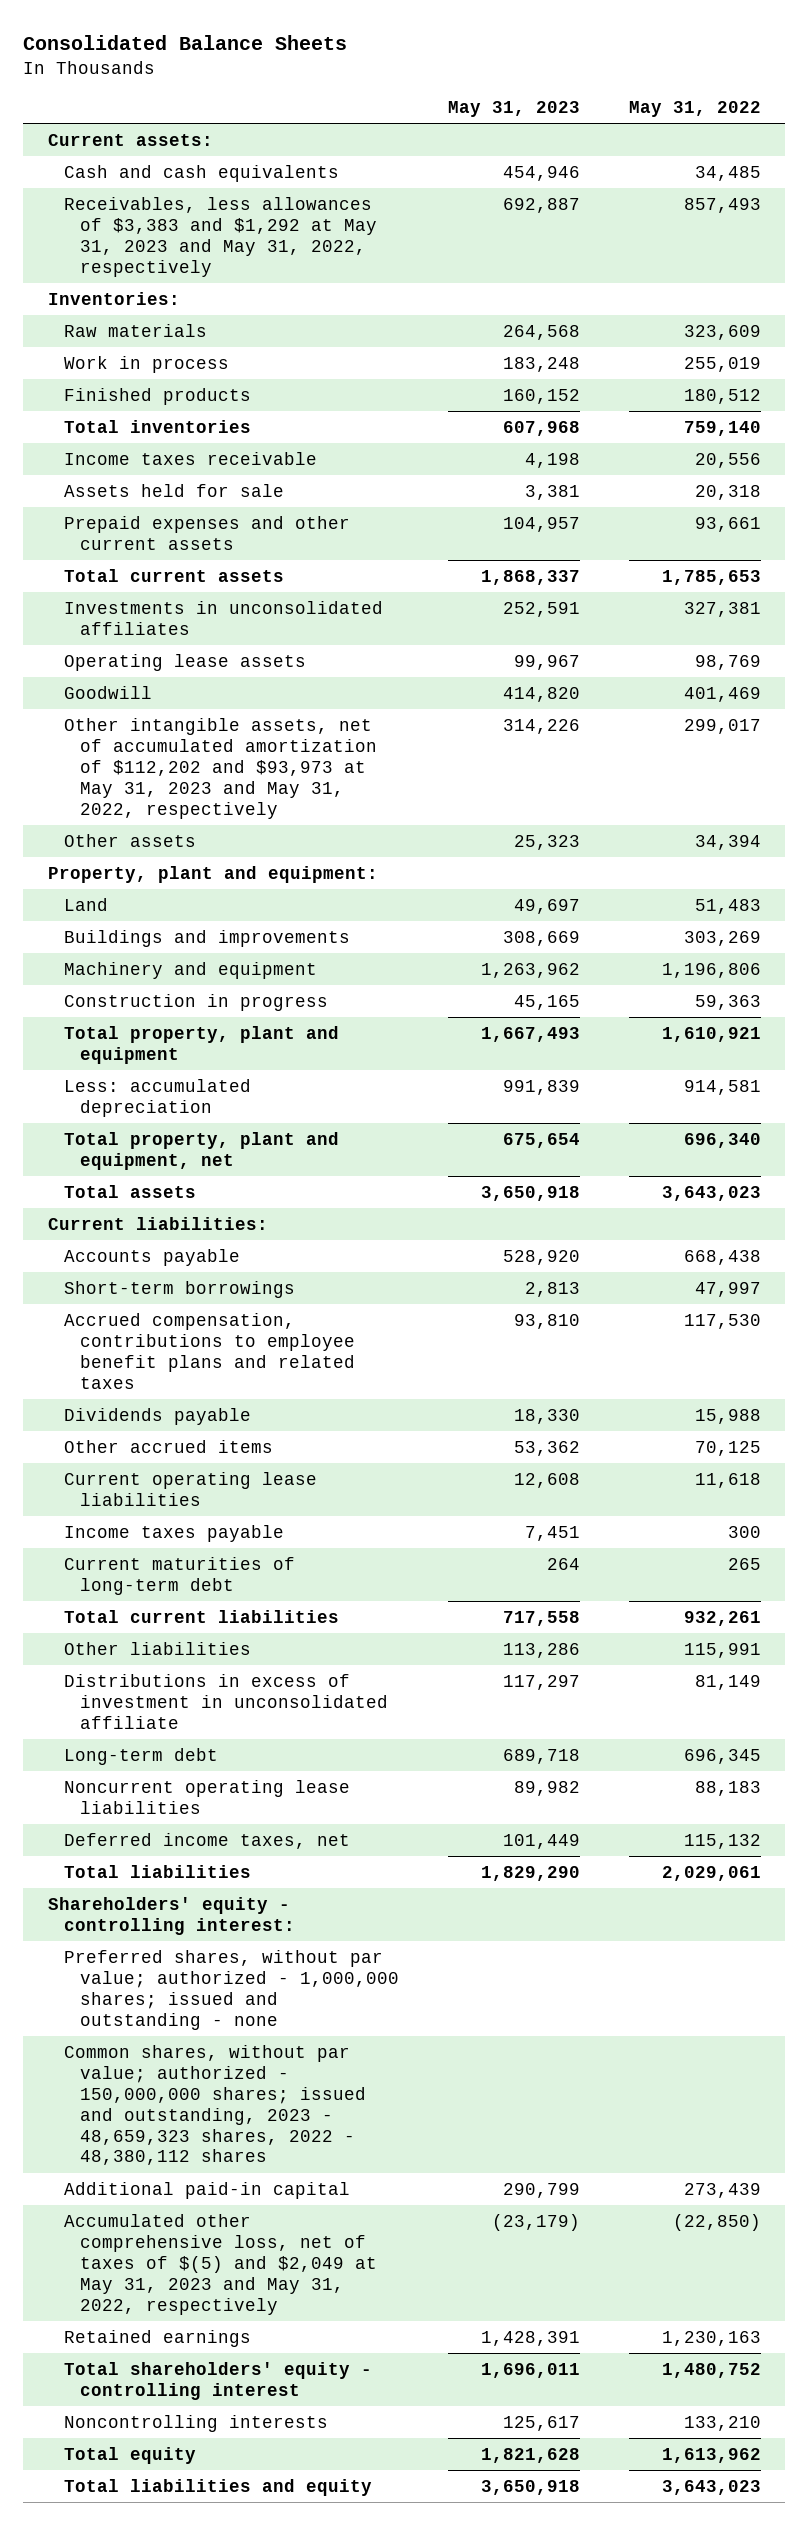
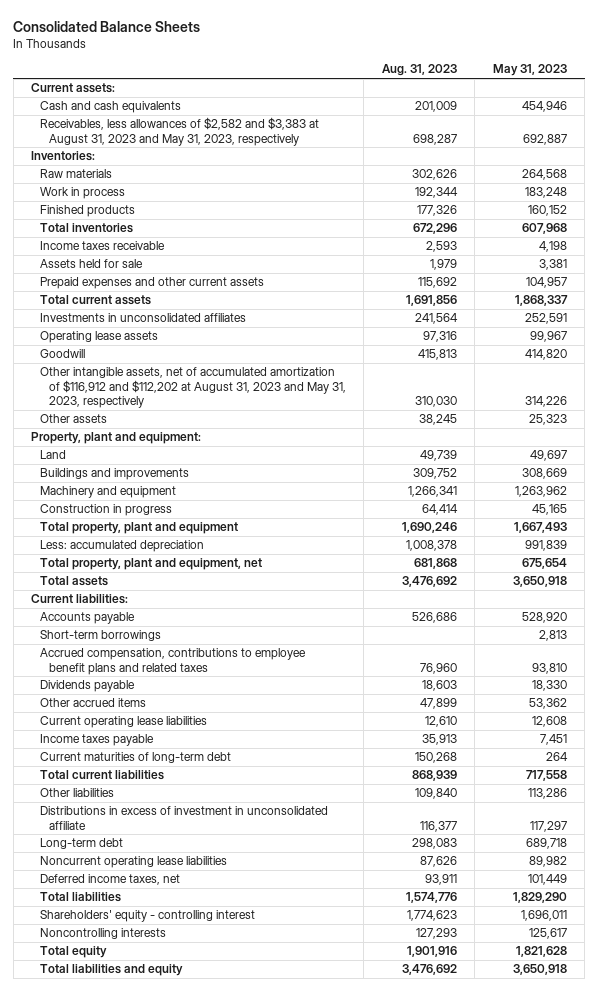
- | May 31, 2023 | May 31, 2022
+ | Aug. 31, 2023 | May 31, 2023
- Receivables, less allowances of $3,383 and $1,292 at May 31, 2023 and May 31, 2022, respectively | 692,887 | 857,493
+ Receivables, less allowances of $2,582 and $3,383 at August 31, 2023 and May 31, 2023, respectively | 698,287 | 692,887
- Other intangible assets, net of accumulated amortization of $112,202 and $93,973 at May 31, 2023 and May 31, 2022, respectively | 314,226 | 299,017
+ Other intangible assets, net of accumulated amortization of $116,912 and $112,202 at August 31, 2023 and May 31, 2023, respectively | 310,030 | 314,226
- Shareholders' equity - controlling interest:
- Preferred shares, without par value; authorized - 1,000,000 shares; issued and outstanding - none
- Common shares, without par value; authorized - 150,000,000 shares; issued and outstanding, 2023 - 48,659,323 shares, 2022 - 48,380,112 shares
- Additional paid-in capital | 290,799 | 273,439
- Accumulated other comprehensive loss, net of taxes of $(5) and $2,049 at May 31, 2023 and May 31, 2022, respectively | (23,179) | (22,850)
- Retained earnings | 1,428,391 | 1,230,163
- Total shareholders' equity - controlling interest | 1,696,011 | 1,480,752
+ Shareholders' equity - controlling interest | 1,774,623 | 1,696,011

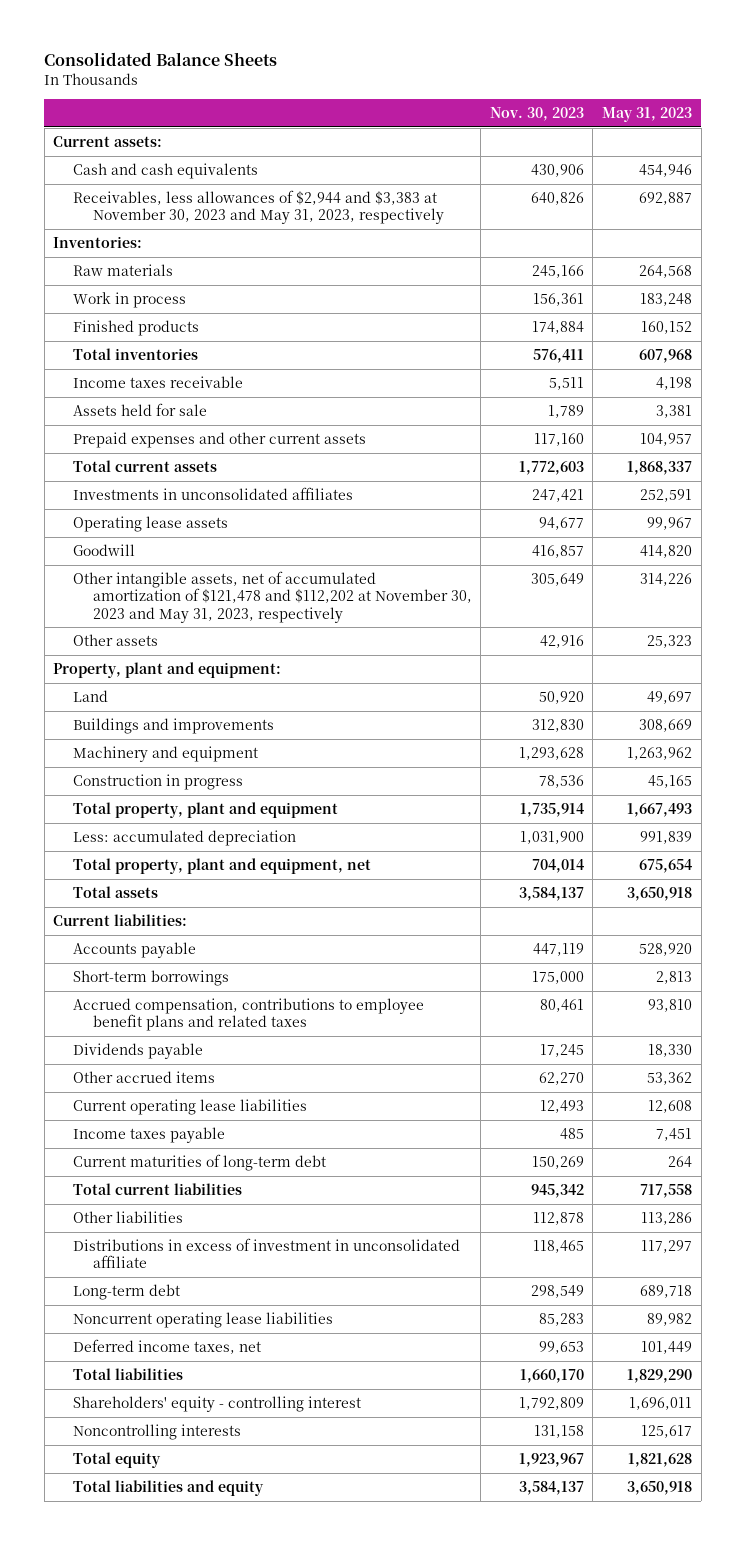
- | Aug. 31, 2023 | May 31, 2023
+ | Nov. 30, 2023 | May 31, 2023
- Receivables, less allowances of $2,582 and $3,383 at August 31, 2023 and May 31, 2023, respectively | 698,287 | 692,887
+ Receivables, less allowances of $2,944 and $3,383 at November 30, 2023 and May 31, 2023, respectively | 640,826 | 692,887
- Other intangible assets, net of accumulated amortization of $116,912 and $112,202 at August 31, 2023 and May 31, 2023, respectively | 310,030 | 314,226
+ Other intangible assets, net of accumulated amortization of $121,478 and $112,202 at November 30, 2023 and May 31, 2023, respectively | 305,649 | 314,226

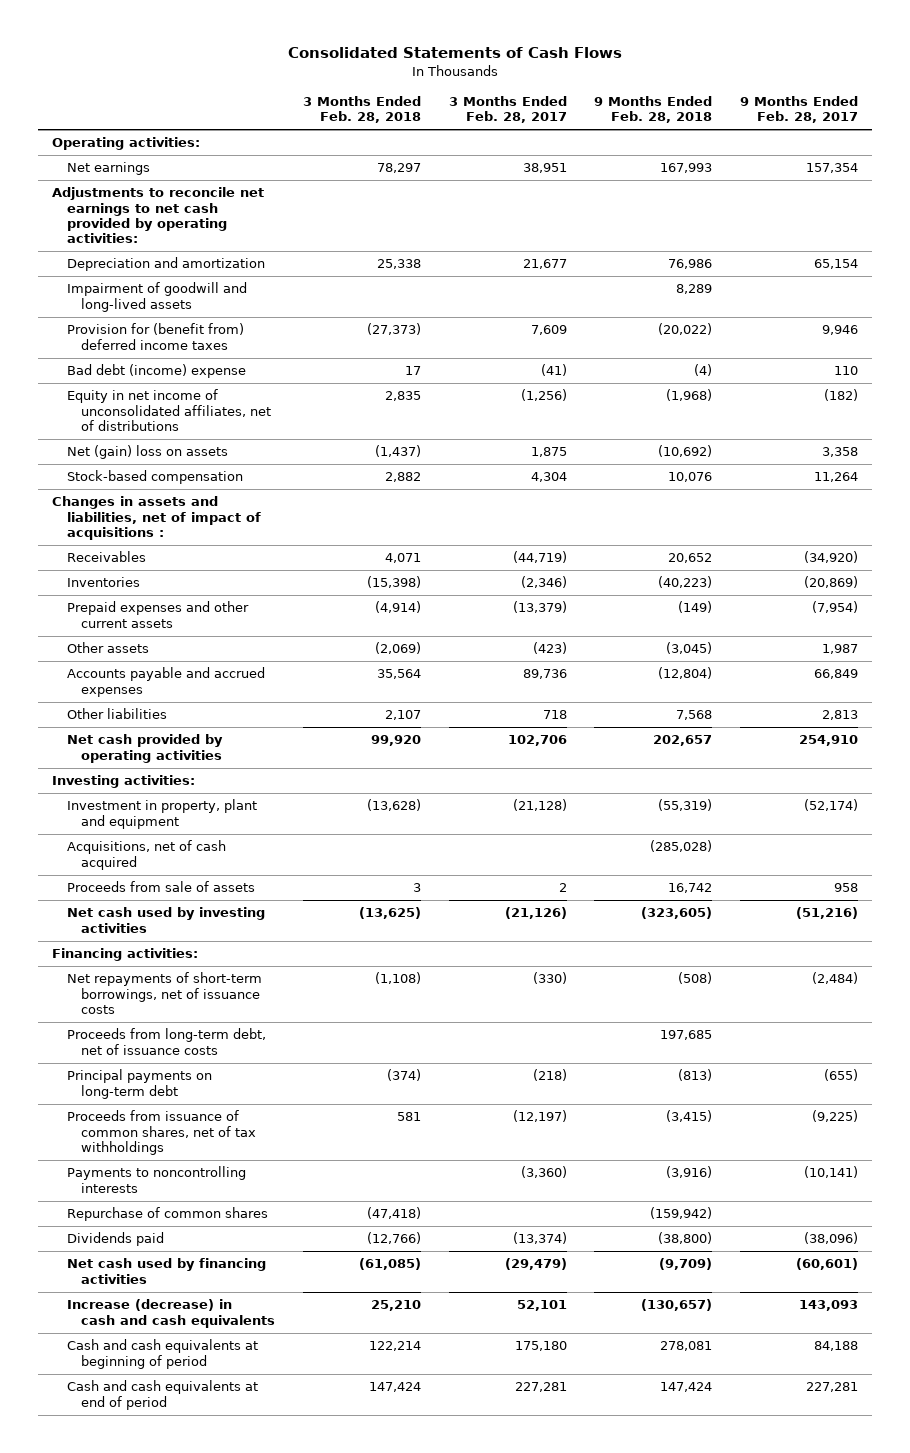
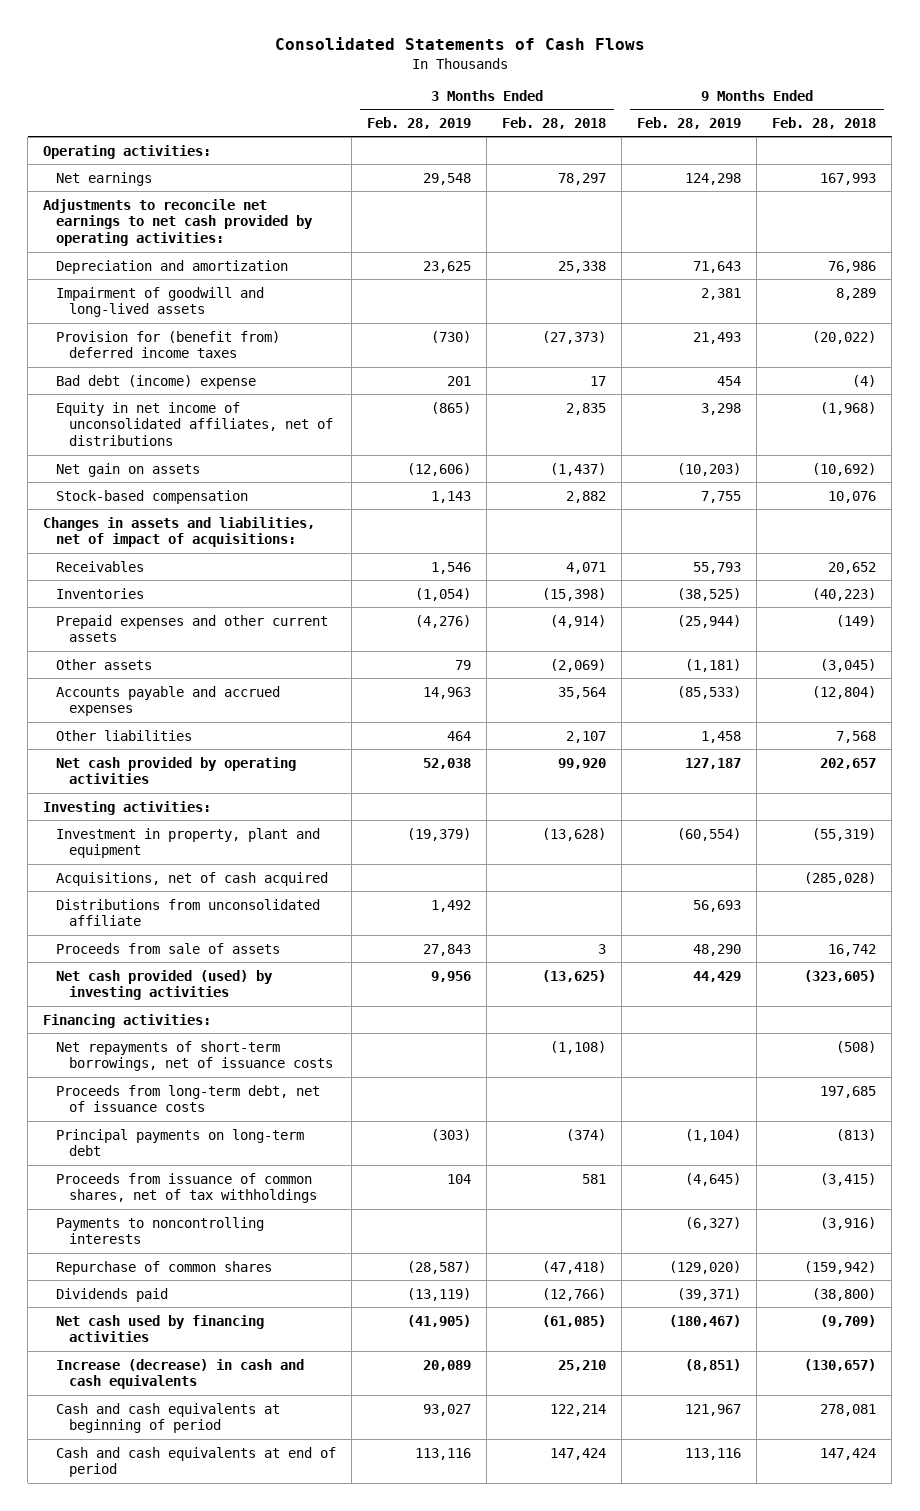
- | 3 Months Ended Feb. 28, 2018 | 3 Months Ended Feb. 28, 2017 | 9 Months Ended Feb. 28, 2018 | 9 Months Ended Feb. 28, 2017
+ | 3 Months Ended Feb. 28, 2019 | 3 Months Ended Feb. 28, 2018 | 9 Months Ended Feb. 28, 2019 | 9 Months Ended Feb. 28, 2018
- Net (gain) loss on assets | (1,437) | 1,875 | (10,692) | 3,358
+ Net gain on assets | (12,606) | (1,437) | (10,203) | (10,692)
- Changes in assets and liabilities, net of impact of acquisitions :
+ Changes in assets and liabilities, net of impact of acquisitions:
+ Distributions from unconsolidated affiliate | 1,492 | | 56,693 |
- Net cash used by investing activities | (13,625) | (21,126) | (323,605) | (51,216)
+ Net cash provided (used) by investing activities | 9,956 | (13,625) | 44,429 | (323,605)

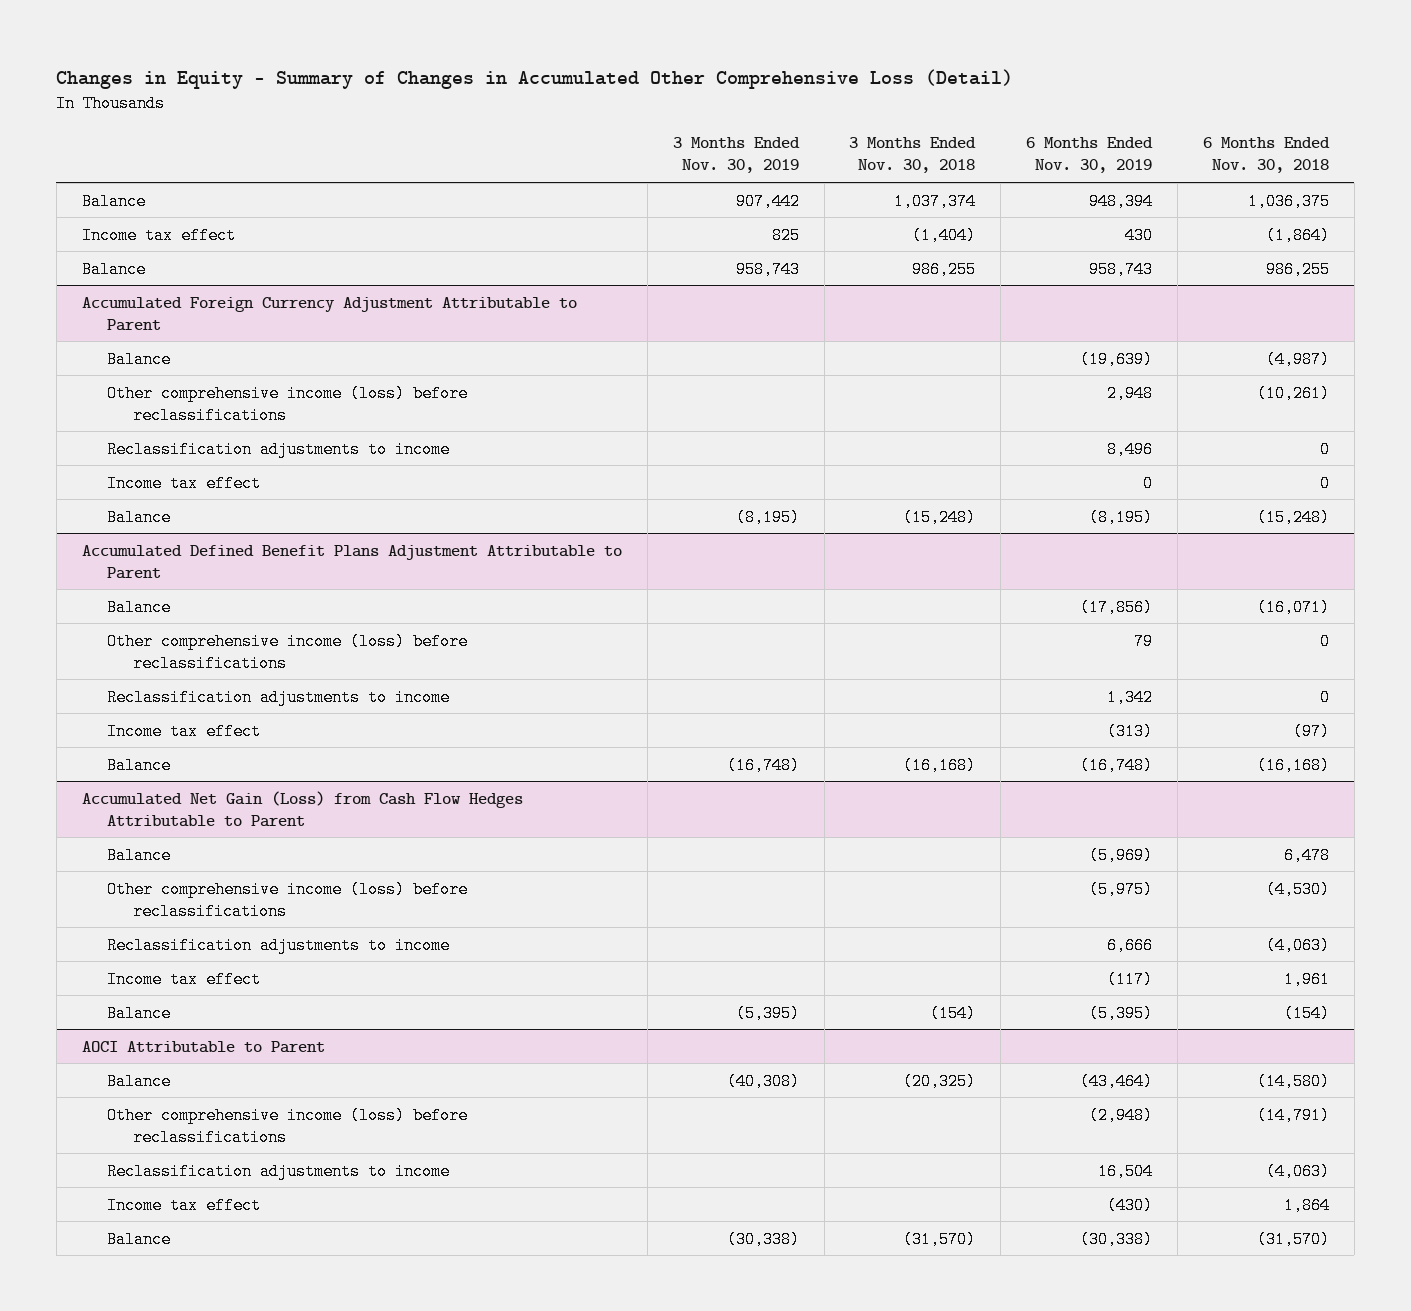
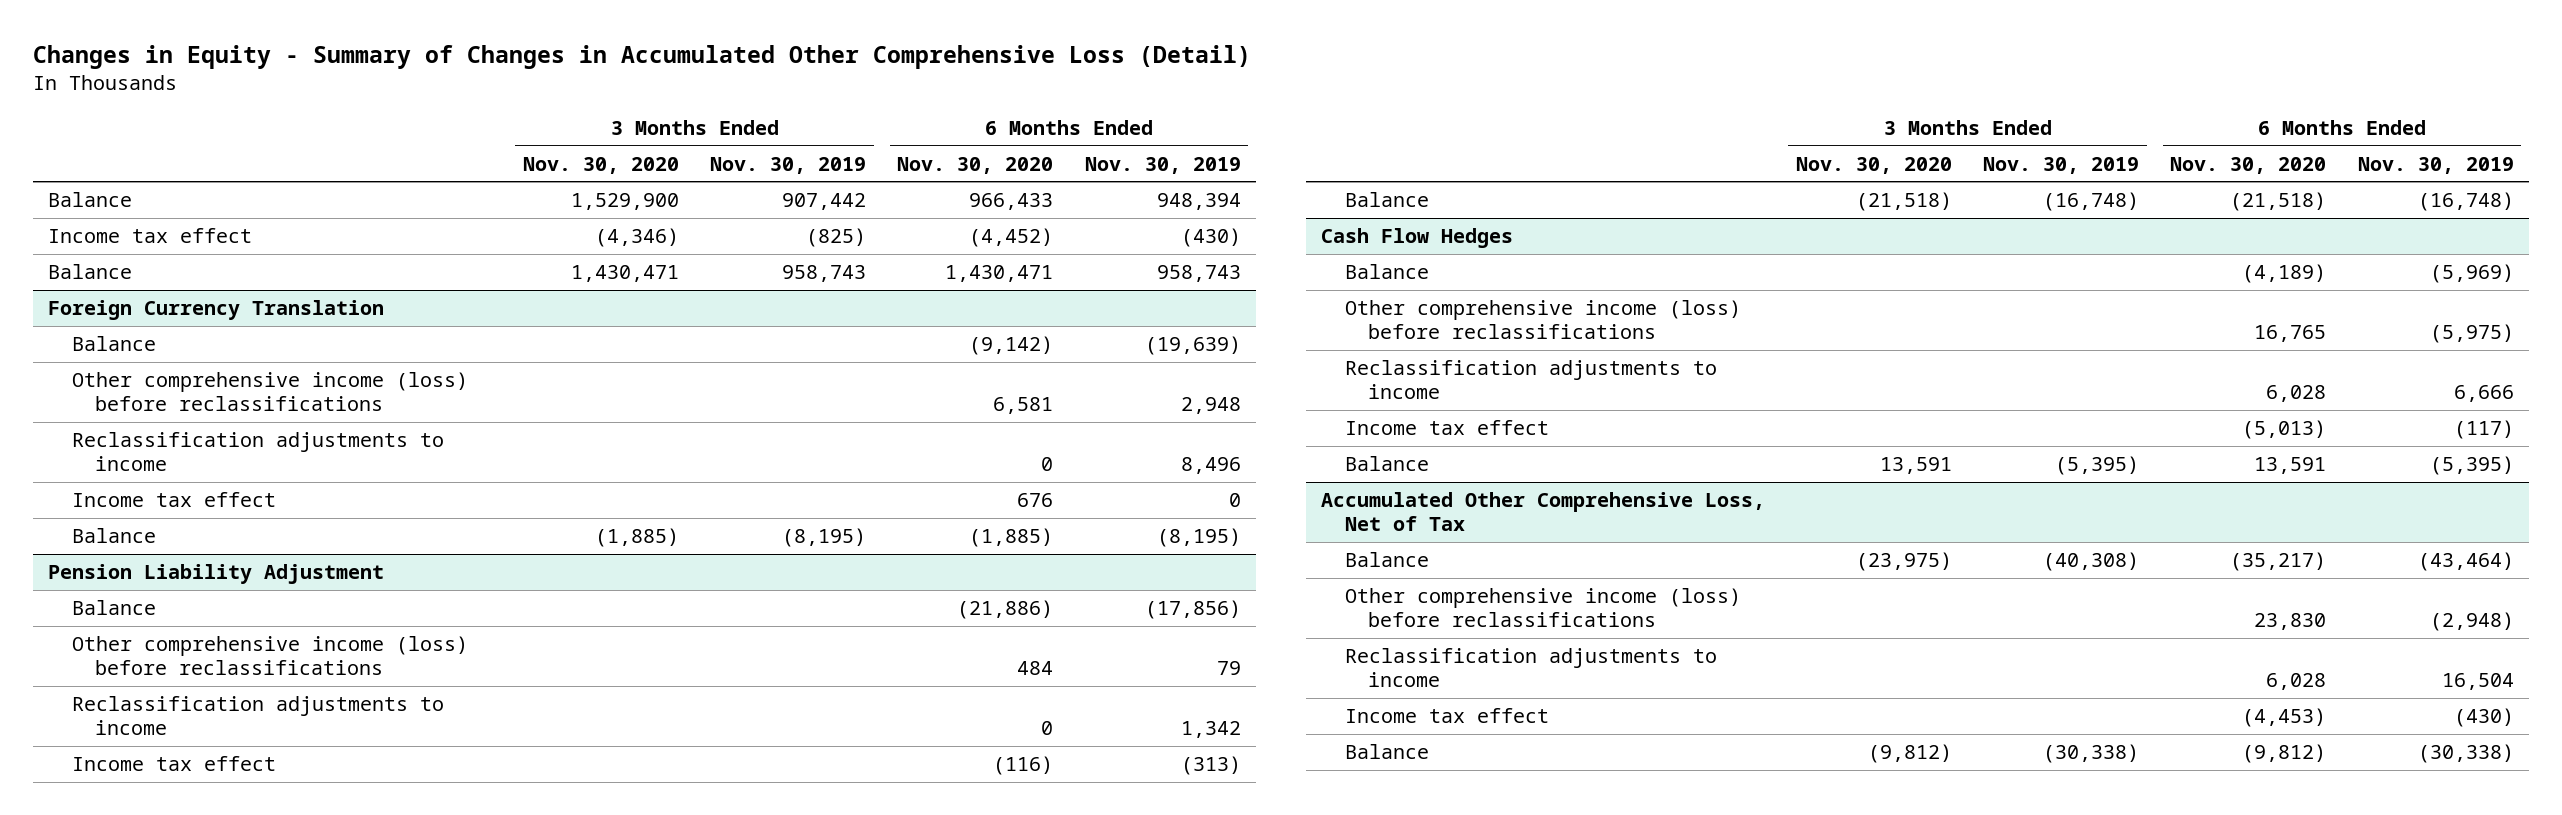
- | 3 Months Ended Nov. 30, 2019 | 3 Months Ended Nov. 30, 2018 | 6 Months Ended Nov. 30, 2019 | 6 Months Ended Nov. 30, 2018
+ | 3 Months Ended Nov. 30, 2020 | 3 Months Ended Nov. 30, 2019 | 6 Months Ended Nov. 30, 2020 | 6 Months Ended Nov. 30, 2019
- Income tax effect | 825 | (1,404) | 430 | (1,864)
+ Income tax effect | (4,346) | (825) | (4,452) | (430)
- Accumulated Foreign Currency Adjustment Attributable to Parent
+ Foreign Currency Translation
- Accumulated Defined Benefit Plans Adjustment Attributable to Parent
+ Pension Liability Adjustment
- Accumulated Net Gain (Loss) from Cash Flow Hedges Attributable to Parent
+ Cash Flow Hedges
- AOCI Attributable to Parent
+ Accumulated Other Comprehensive Loss, Net of Tax

